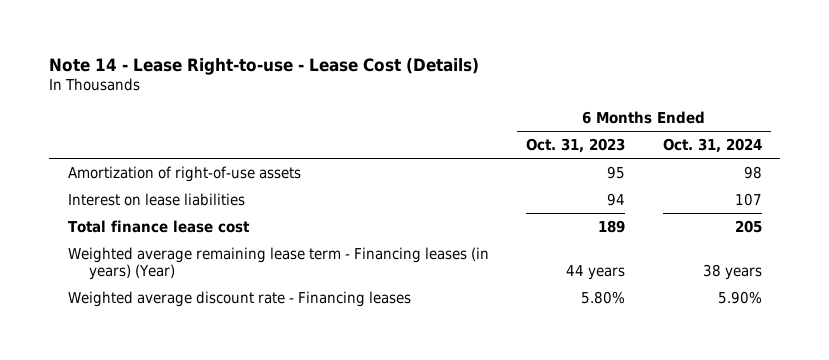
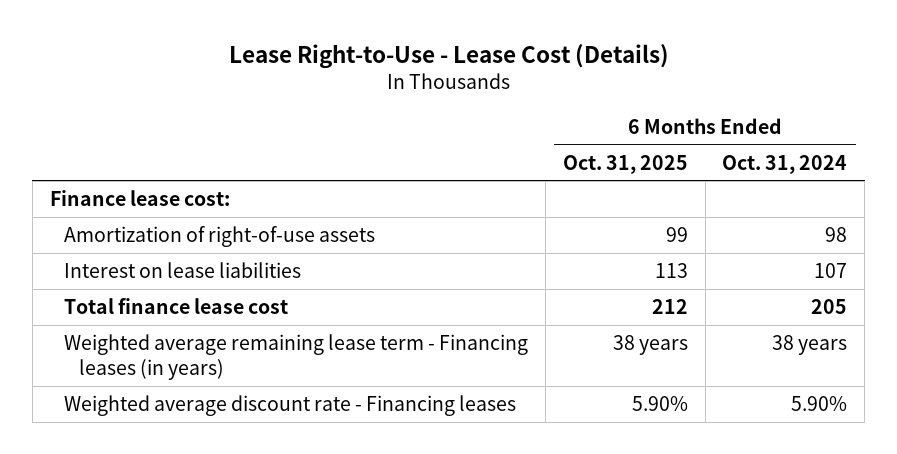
- Note 14 - Lease Right-to-use - Lease Cost (Details)
+ Lease Right-to-Use - Lease Cost (Details)
- | 6 Months Ended Oct. 31, 2023 | 6 Months Ended Oct. 31, 2024
+ | 6 Months Ended Oct. 31, 2025 | 6 Months Ended Oct. 31, 2024
+ Finance lease cost:
- Weighted average remaining lease term - Financing leases (in years) (Year) | 44 years | 38 years
+ Weighted average remaining lease term - Financing leases (in years) | 38 years | 38 years

